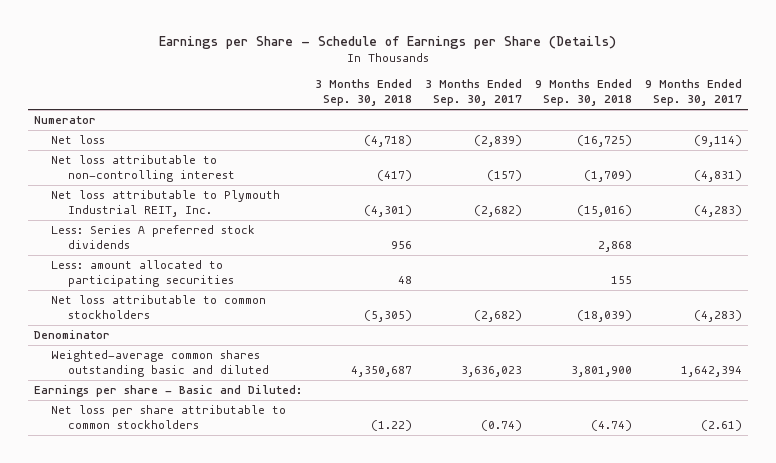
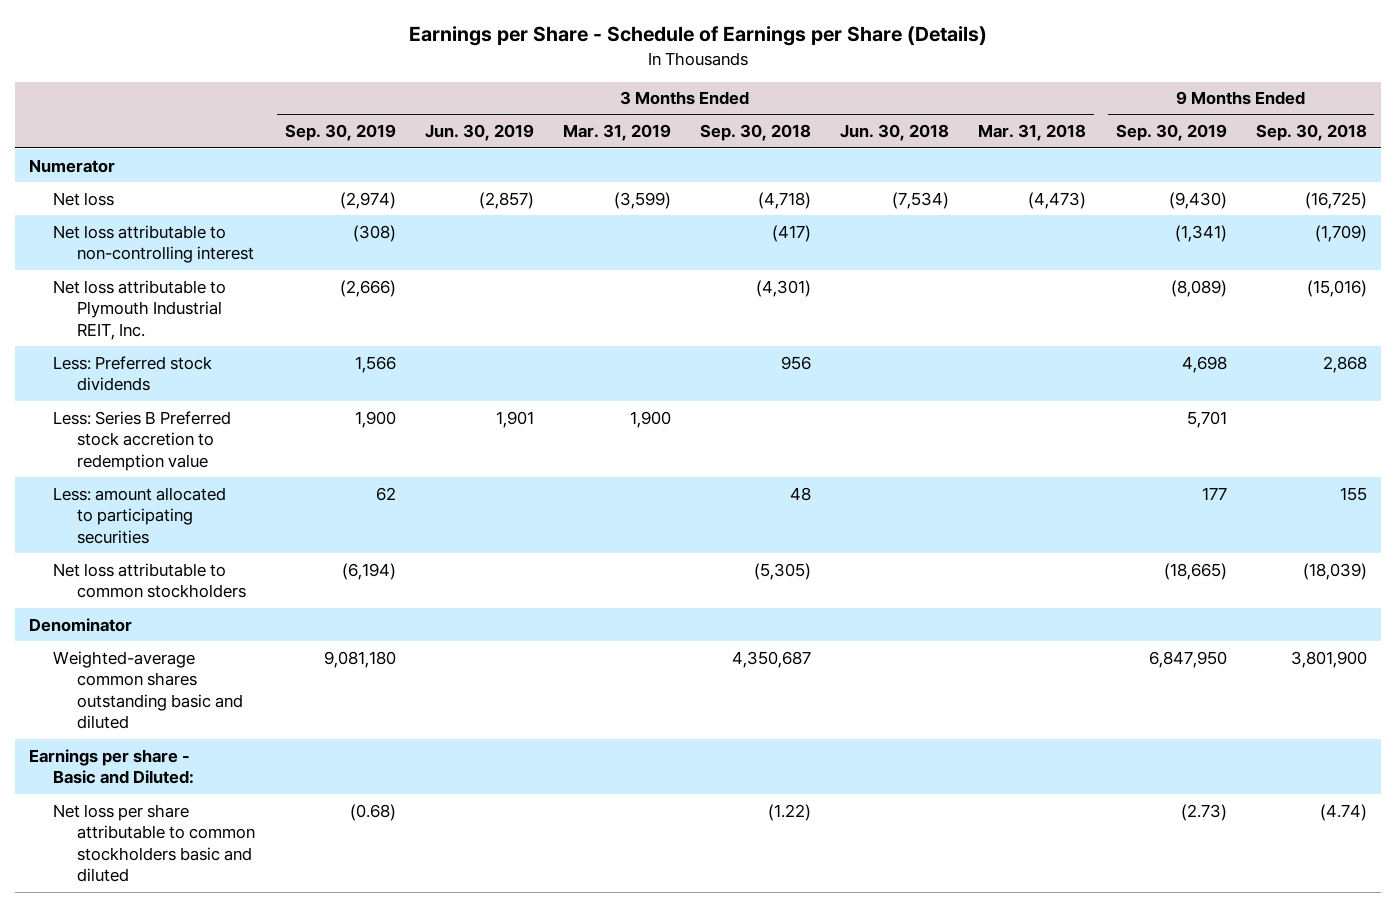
- | 3 Months Ended Sep. 30, 2018 | 3 Months Ended Sep. 30, 2017 | 9 Months Ended Sep. 30, 2018 | 9 Months Ended Sep. 30, 2017
+ | 3 Months Ended Sep. 30, 2019 | 3 Months Ended Jun. 30, 2019 | 3 Months Ended Mar. 31, 2019 | 3 Months Ended Sep. 30, 2018 | 3 Months Ended Jun. 30, 2018 | 3 Months Ended Mar. 31, 2018 | 9 Months Ended Sep. 30, 2019 | 9 Months Ended Sep. 30, 2018
- Less: Series A preferred stock dividends | 956 | | 2,868 |
+ Less: Preferred stock dividends | 1,566 | | | 956 | | | 4,698 | 2,868
+ Less: Series B Preferred stock accretion to redemption value | 1,900 | 1,901 | 1,900 | | | | 5,701 |
- Net loss per share attributable to common stockholders | (1.22) | (0.74) | (4.74) | (2.61)
+ Net loss per share attributable to common stockholders basic and diluted | (0.68) | | | (1.22) | | | (2.73) | (4.74)

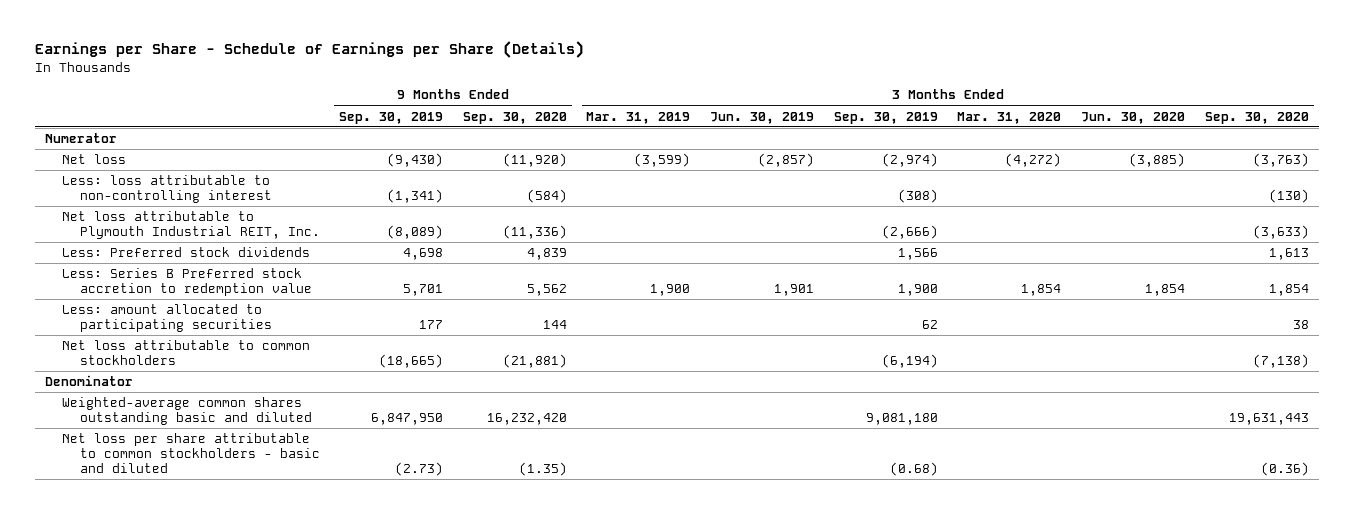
- | 3 Months Ended Sep. 30, 2019 | 3 Months Ended Jun. 30, 2019 | 3 Months Ended Mar. 31, 2019 | 3 Months Ended Sep. 30, 2018 | 3 Months Ended Jun. 30, 2018 | 3 Months Ended Mar. 31, 2018 | 9 Months Ended Sep. 30, 2019 | 9 Months Ended Sep. 30, 2018
+ | 9 Months Ended Sep. 30, 2019 | 9 Months Ended Sep. 30, 2020 | 3 Months Ended Mar. 31, 2019 | 3 Months Ended Jun. 30, 2019 | 3 Months Ended Sep. 30, 2019 | 3 Months Ended Mar. 31, 2020 | 3 Months Ended Jun. 30, 2020 | 3 Months Ended Sep. 30, 2020
- Net loss attributable to non-controlling interest | (308) | | | (417) | | | (1,341) | (1,709)
+ Less: loss attributable to non-controlling interest | (1,341) | (584) | | | (308) | | | (130)
- Earnings per share - Basic and Diluted:
- Net loss per share attributable to common stockholders basic and diluted | (0.68) | | | (1.22) | | | (2.73) | (4.74)
+ Net loss per share attributable to common stockholders - basic and diluted | (2.73) | (1.35) | | | (0.68) | | | (0.36)

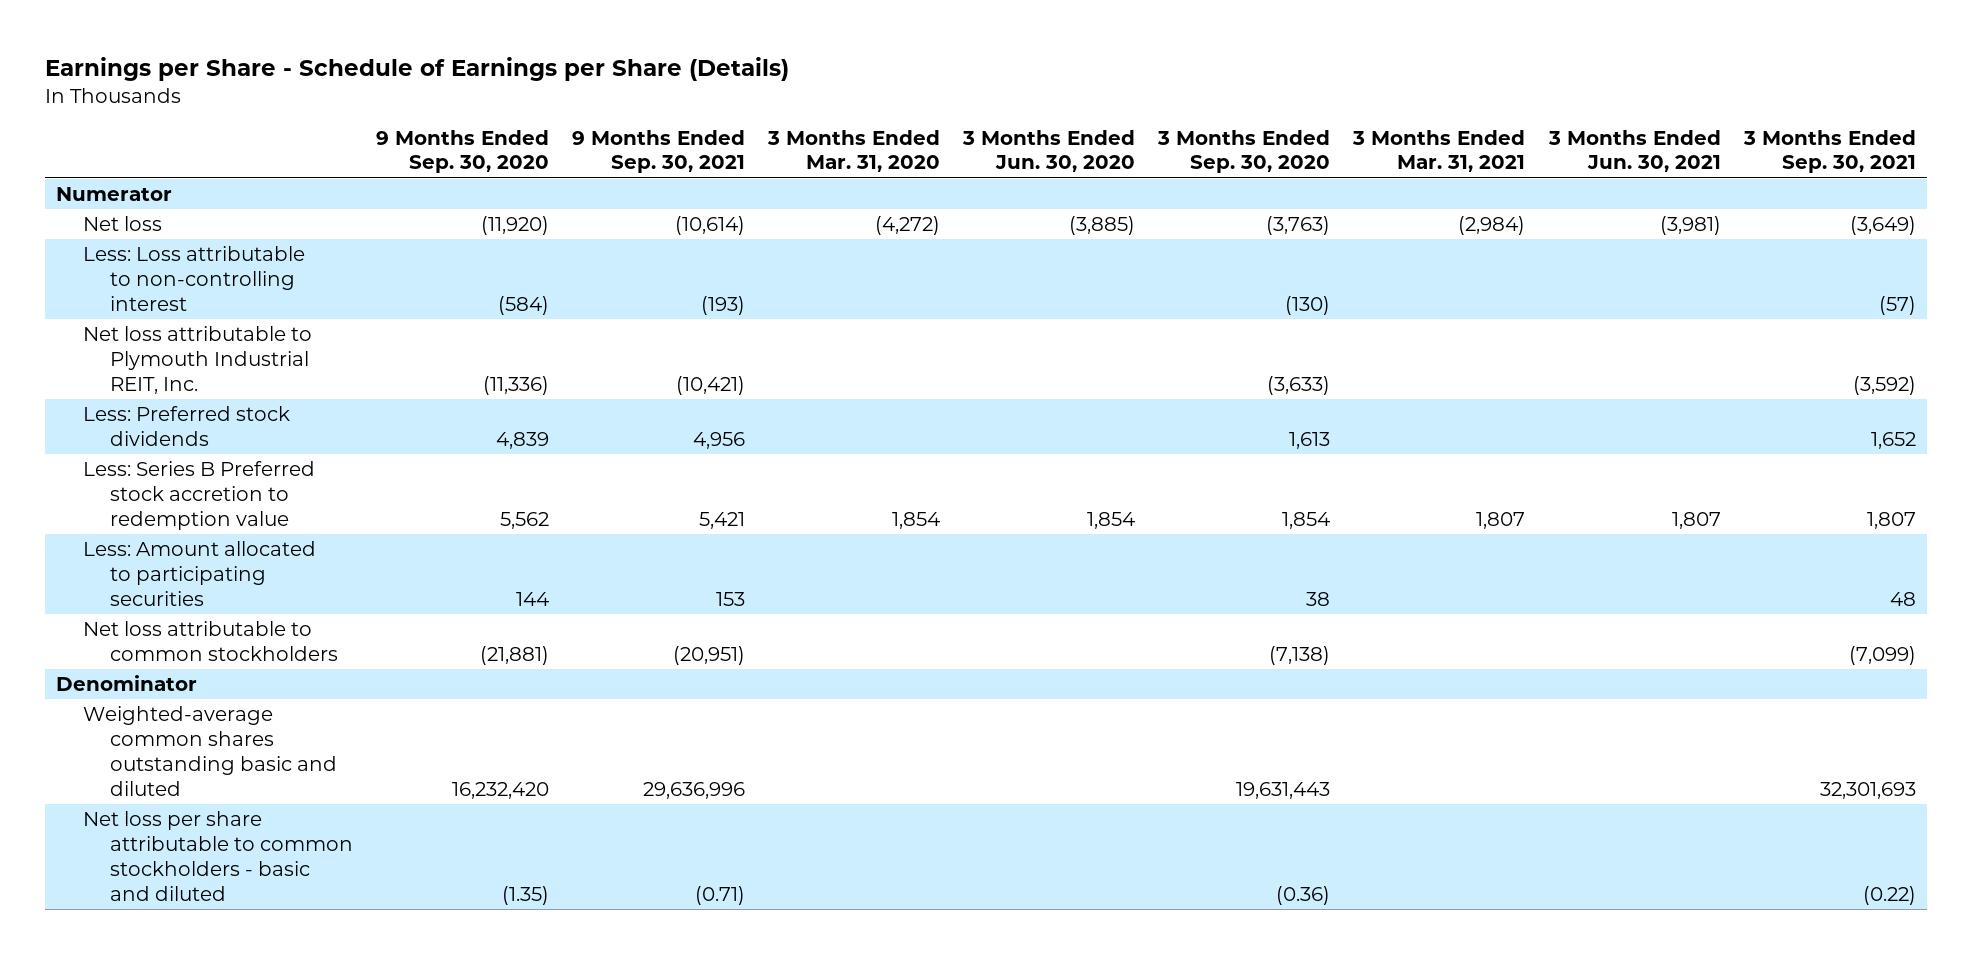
- | 9 Months Ended Sep. 30, 2019 | 9 Months Ended Sep. 30, 2020 | 3 Months Ended Mar. 31, 2019 | 3 Months Ended Jun. 30, 2019 | 3 Months Ended Sep. 30, 2019 | 3 Months Ended Mar. 31, 2020 | 3 Months Ended Jun. 30, 2020 | 3 Months Ended Sep. 30, 2020
+ | 9 Months Ended Sep. 30, 2020 | 9 Months Ended Sep. 30, 2021 | 3 Months Ended Mar. 31, 2020 | 3 Months Ended Jun. 30, 2020 | 3 Months Ended Sep. 30, 2020 | 3 Months Ended Mar. 31, 2021 | 3 Months Ended Jun. 30, 2021 | 3 Months Ended Sep. 30, 2021
- Less: loss attributable to non-controlling interest | (1,341) | (584) | | | (308) | | | (130)
+ Less: Loss attributable to non-controlling interest | (584) | (193) | | | (130) | | | (57)
- Less: amount allocated to participating securities | 177 | 144 | | | 62 | | | 38
+ Less: Amount allocated to participating securities | 144 | 153 | | | 38 | | | 48

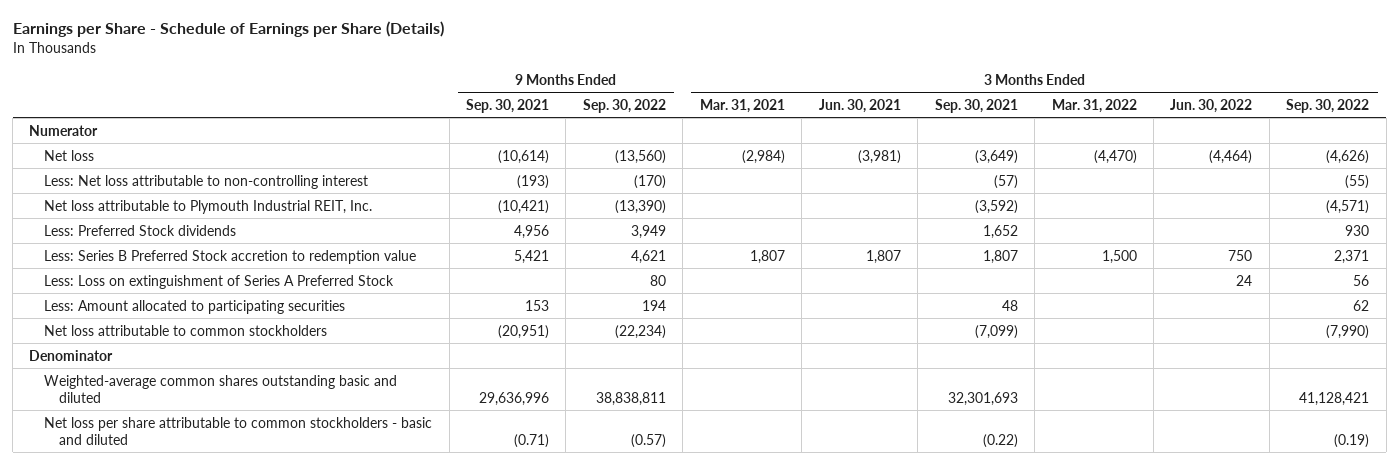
- | 9 Months Ended Sep. 30, 2020 | 9 Months Ended Sep. 30, 2021 | 3 Months Ended Mar. 31, 2020 | 3 Months Ended Jun. 30, 2020 | 3 Months Ended Sep. 30, 2020 | 3 Months Ended Mar. 31, 2021 | 3 Months Ended Jun. 30, 2021 | 3 Months Ended Sep. 30, 2021
+ | 9 Months Ended Sep. 30, 2021 | 9 Months Ended Sep. 30, 2022 | 3 Months Ended Mar. 31, 2021 | 3 Months Ended Jun. 30, 2021 | 3 Months Ended Sep. 30, 2021 | 3 Months Ended Mar. 31, 2022 | 3 Months Ended Jun. 30, 2022 | 3 Months Ended Sep. 30, 2022
- Less: Loss attributable to non-controlling interest | (584) | (193) | | | (130) | | | (57)
+ Less: Net loss attributable to non-controlling interest | (193) | (170) | | | (57) | | | (55)
- Less: Preferred stock dividends | 4,839 | 4,956 | | | 1,613 | | | 1,652
- Less: Series B Preferred stock accretion to redemption value | 5,562 | 5,421 | 1,854 | 1,854 | 1,854 | 1,807 | 1,807 | 1,807
+ Less: Preferred Stock dividends | 4,956 | 3,949 | | | 1,652 | | | 930
+ Less: Series B Preferred Stock accretion to redemption value | 5,421 | 4,621 | 1,807 | 1,807 | 1,807 | 1,500 | 750 | 2,371
+ Less: Loss on extinguishment of Series A Preferred Stock | | 80 | | | | | 24 | 56

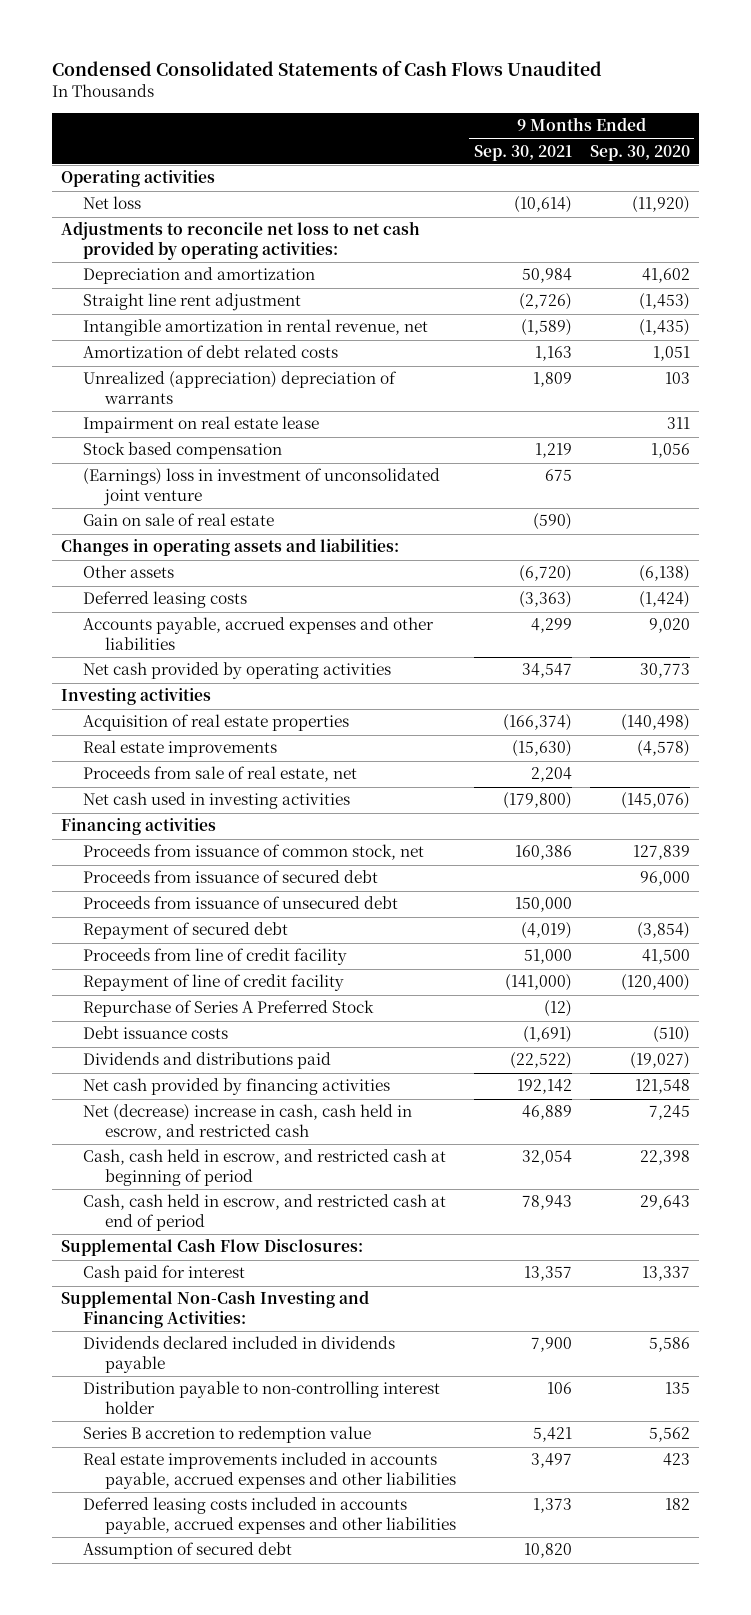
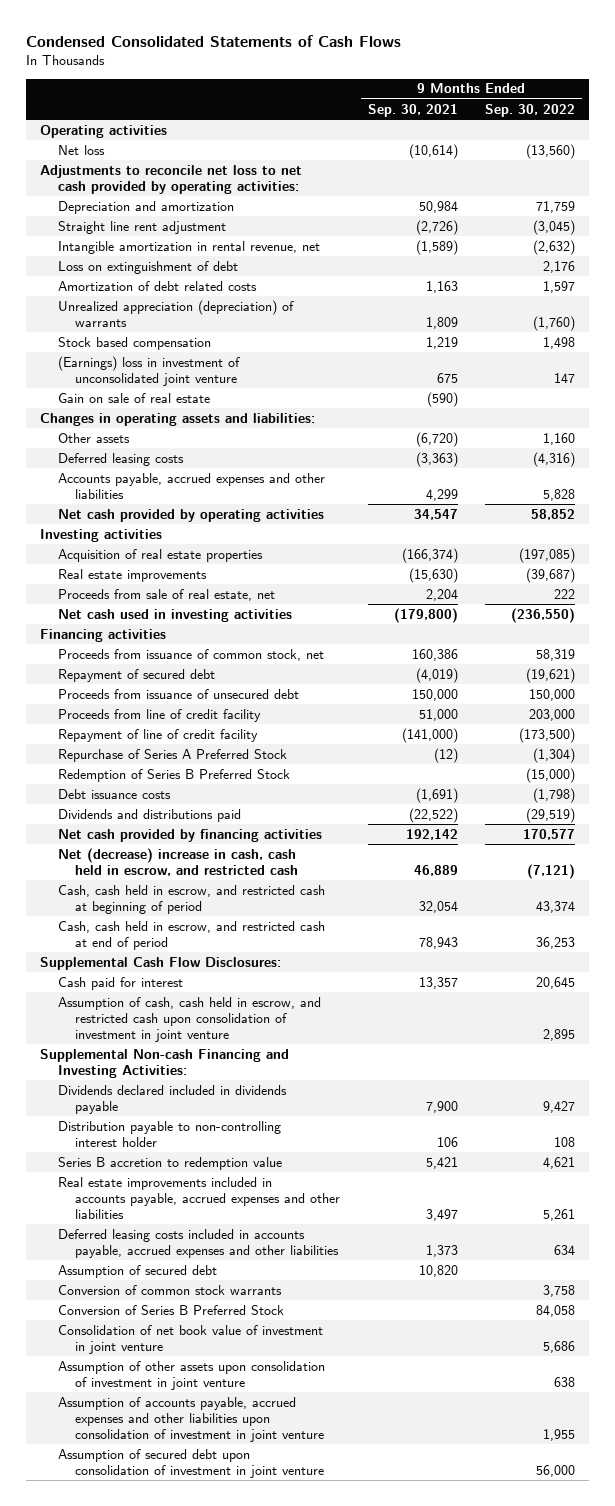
- Condensed Consolidated Statements of Cash Flows Unaudited
+ Condensed Consolidated Statements of Cash Flows
- | 9 Months Ended Sep. 30, 2021 | 9 Months Ended Sep. 30, 2020
+ | 9 Months Ended Sep. 30, 2021 | 9 Months Ended Sep. 30, 2022
+ Loss on extinguishment of debt | | 2,176
- Unrealized (appreciation) depreciation of warrants | 1,809 | 103
- Impairment on real estate lease | | 311
+ Unrealized appreciation (depreciation) of warrants | 1,809 | (1,760)
- Proceeds from issuance of secured debt | | 96,000
moved down: Proceeds from issuance of unsecured debt | 150,000 | 150,000
+ Redemption of Series B Preferred Stock | | (15,000)
- Supplemental Non-Cash Investing and Financing Activities:
+ Assumption of cash, cash held in escrow, and restricted cash upon consolidation of investment in joint venture | | 2,895
+ Supplemental Non-cash Financing and Investing Activities:
+ Conversion of common stock warrants | | 3,758
+ Conversion of Series B Preferred Stock | | 84,058
+ Consolidation of net book value of investment in joint venture | | 5,686
+ Assumption of other assets upon consolidation of investment in joint venture | | 638
+ Assumption of accounts payable, accrued expenses and other liabilities upon consolidation of investment in joint venture | | 1,955
+ Assumption of secured debt upon consolidation of investment in joint venture | | 56,000

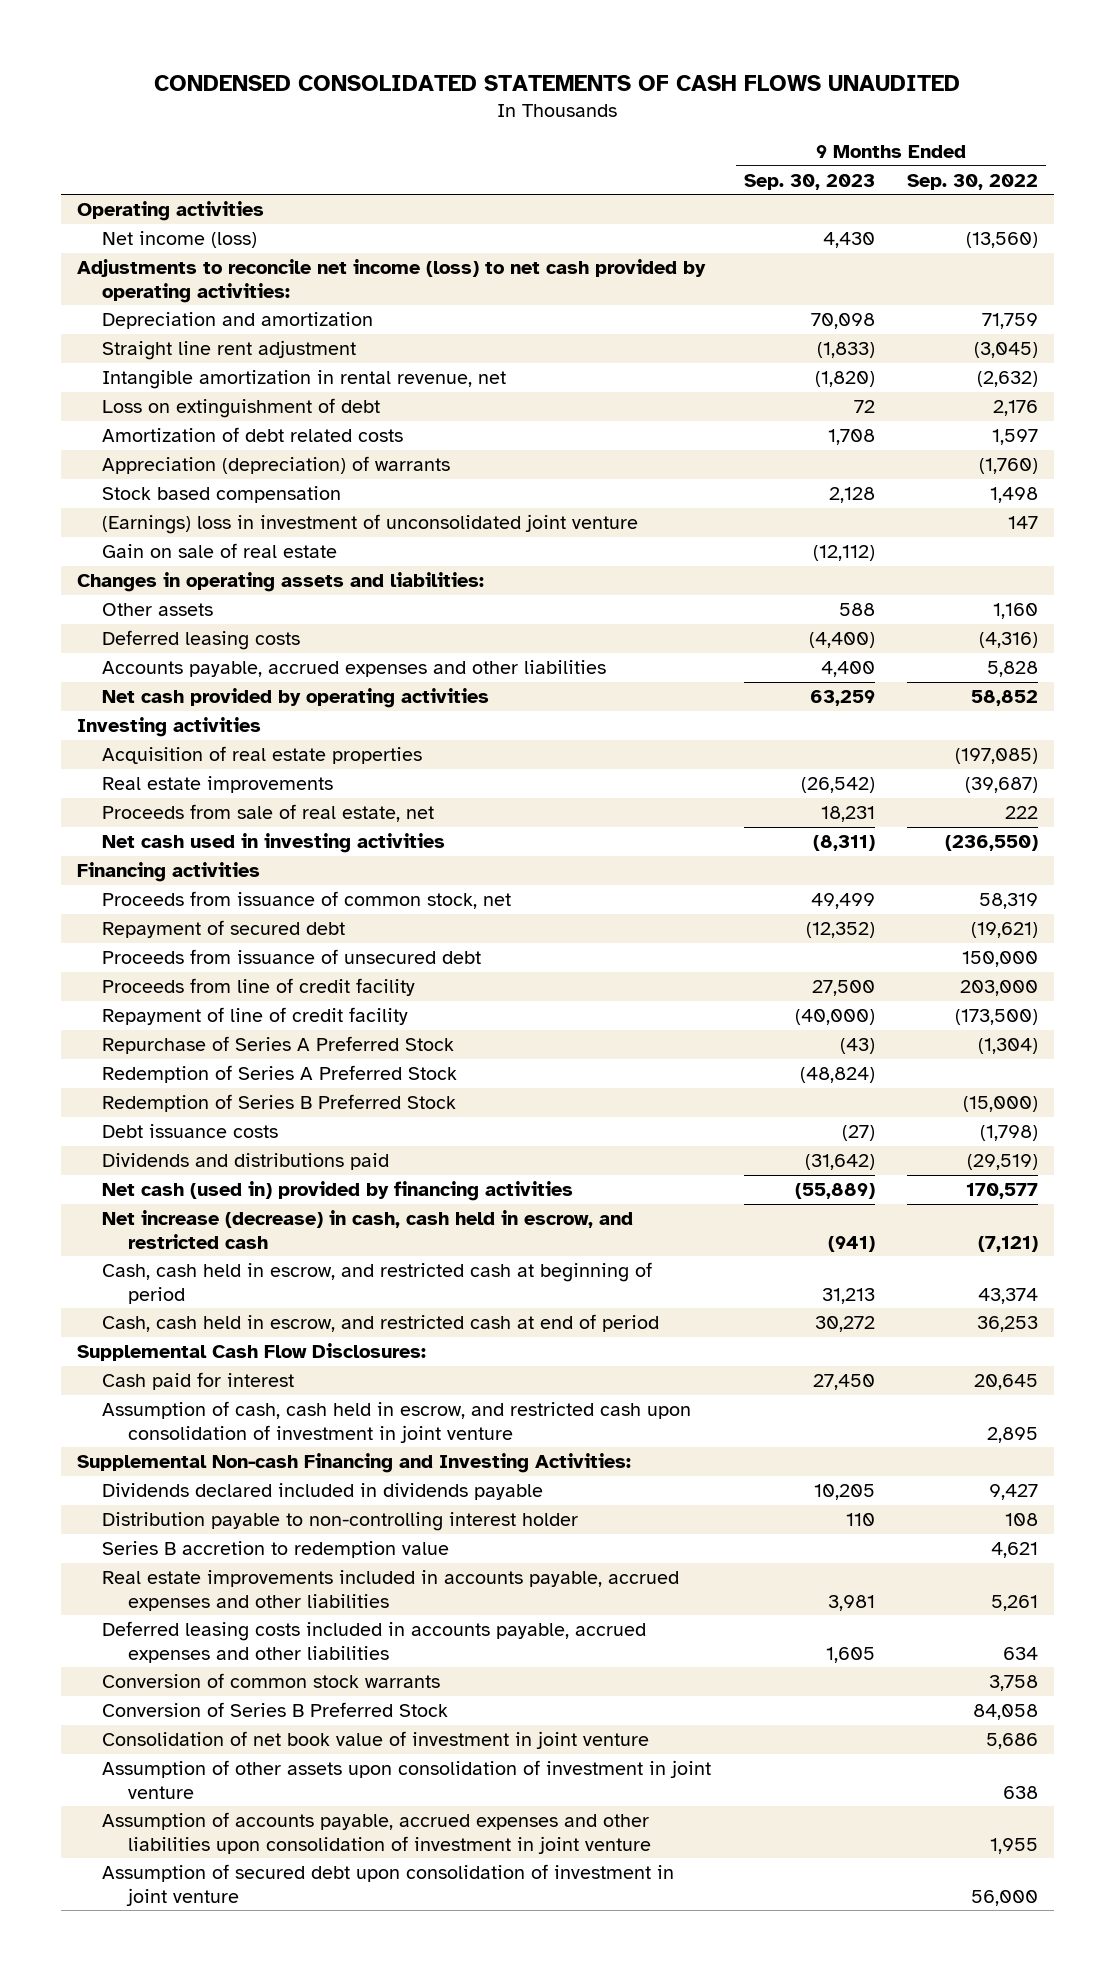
- Condensed Consolidated Statements of Cash Flows
+ CONDENSED CONSOLIDATED STATEMENTS OF CASH FLOWS UNAUDITED
- | 9 Months Ended Sep. 30, 2021 | 9 Months Ended Sep. 30, 2022
+ | 9 Months Ended Sep. 30, 2023 | 9 Months Ended Sep. 30, 2022
- Net loss | (10,614) | (13,560)
- Adjustments to reconcile net loss to net cash provided by operating activities:
+ Net income (loss) | 4,430 | (13,560)
+ Adjustments to reconcile net income (loss) to net cash provided by operating activities:
- Unrealized appreciation (depreciation) of warrants | 1,809 | (1,760)
+ Appreciation (depreciation) of warrants | | (1,760)
+ Redemption of Series A Preferred Stock | (48,824) |
- Net cash provided by financing activities | 192,142 | 170,577
- Net (decrease) increase in cash, cash held in escrow, and restricted cash | 46,889 | (7,121)
+ Net cash (used in) provided by financing activities | (55,889) | 170,577
+ Net increase (decrease) in cash, cash held in escrow, and restricted cash | (941) | (7,121)
- Assumption of secured debt | 10,820 |

